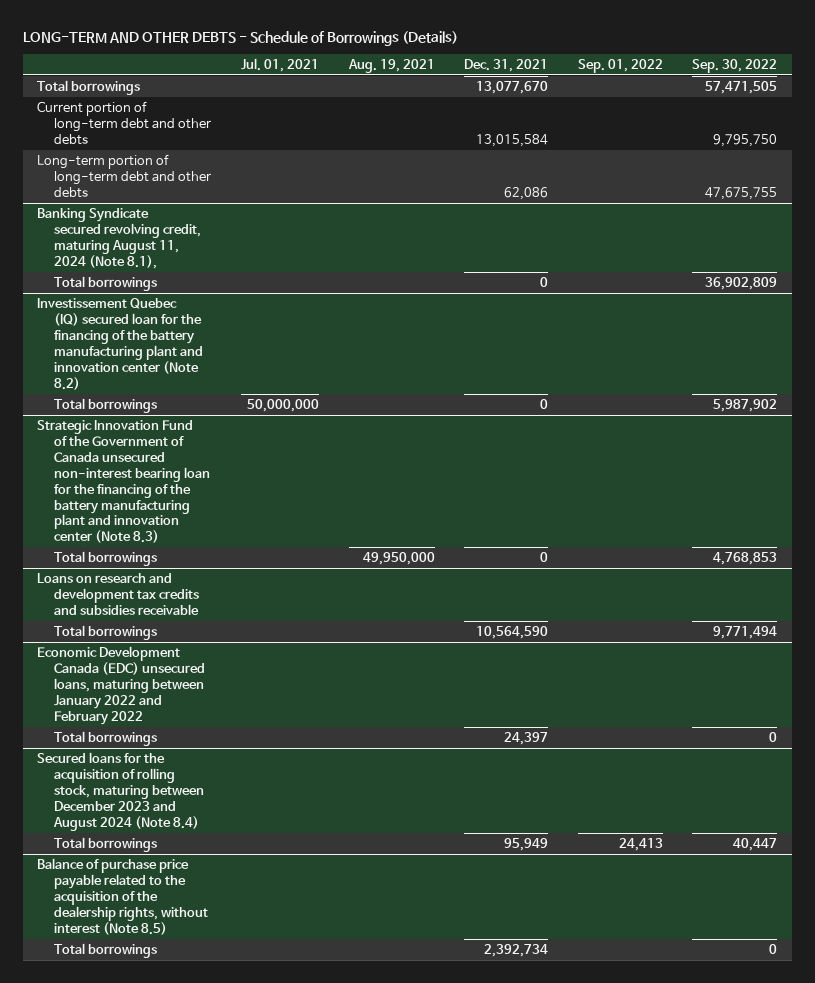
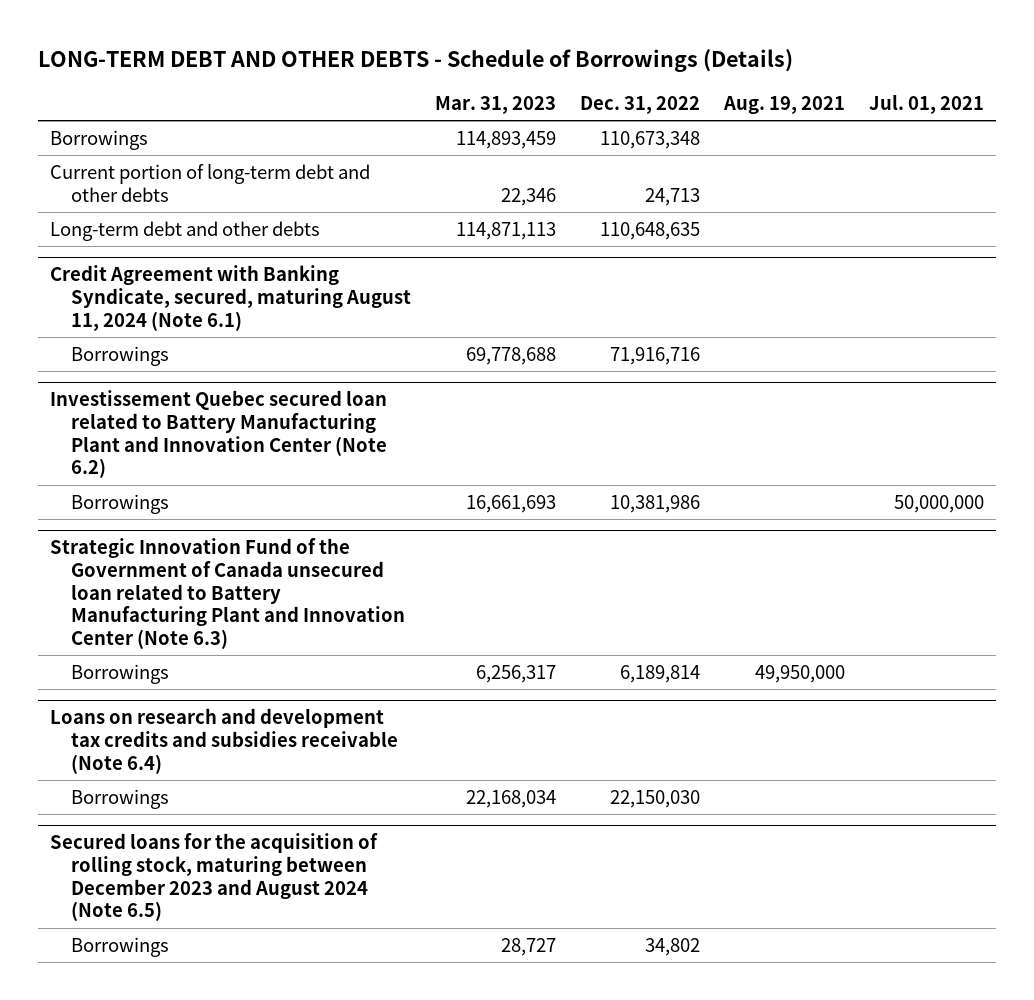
- LONG-TERM AND OTHER DEBTS - Schedule of Borrowings (Details)
+ LONG-TERM DEBT AND OTHER DEBTS - Schedule of Borrowings (Details)
- | Jul. 01, 2021 | Aug. 19, 2021 | Dec. 31, 2021 | Sep. 01, 2022 | Sep. 30, 2022
+ | Mar. 31, 2023 | Dec. 31, 2022 | Aug. 19, 2021 | Jul. 01, 2021
- Total borrowings | | | 13,077,670 | | 57,471,505
+ Borrowings | 114,893,459 | 110,673,348 | |
- Long-term portion of long-term debt and other debts | | | 62,086 | | 47,675,755
- Banking Syndicate secured revolving credit, maturing August 11, 2024 (Note 8.1),
- Total borrowings | | | 0 | | 36,902,809
- Investissement Quebec (IQ) secured loan for the financing of the battery manufacturing plant and innovation center (Note 8.2)
- Total borrowings | 50,000,000 | | 0 | | 5,987,902
- Strategic Innovation Fund of the Government of Canada unsecured non-interest bearing loan for the financing of the battery manufacturing plant and innovation center (Note 8.3)
- Total borrowings | | 49,950,000 | 0 | | 4,768,853
- Loans on research and development tax credits and subsidies receivable
- Total borrowings | | | 10,564,590 | | 9,771,494
- Economic Development Canada (EDC) unsecured loans, maturing between January 2022 and February 2022
- Total borrowings | | | 24,397 | | 0
- Secured loans for the acquisition of rolling stock, maturing between December 2023 and August 2024 (Note 8.4)
- Total borrowings | | | 95,949 | 24,413 | 40,447
- Balance of purchase price payable related to the acquisition of the dealership rights, without interest (Note 8.5)
- Total borrowings | | | 2,392,734 | | 0
+ Long-term debt and other debts | 114,871,113 | 110,648,635 | |
+ Credit Agreement with Banking Syndicate, secured, maturing August 11, 2024 (Note 6.1)
+ Borrowings | 69,778,688 | 71,916,716 | |
+ Investissement Quebec secured loan related to Battery Manufacturing Plant and Innovation Center (Note 6.2)
+ Borrowings | 16,661,693 | 10,381,986 | | 50,000,000
+ Strategic Innovation Fund of the Government of Canada unsecured loan related to Battery Manufacturing Plant and Innovation Center (Note 6.3)
+ Borrowings | 6,256,317 | 6,189,814 | 49,950,000 |
+ Loans on research and development tax credits and subsidies receivable (Note 6.4)
+ Borrowings | 22,168,034 | 22,150,030 | |
+ Secured loans for the acquisition of rolling stock, maturing between December 2023 and August 2024 (Note 6.5)
+ Borrowings | 28,727 | 34,802 | |

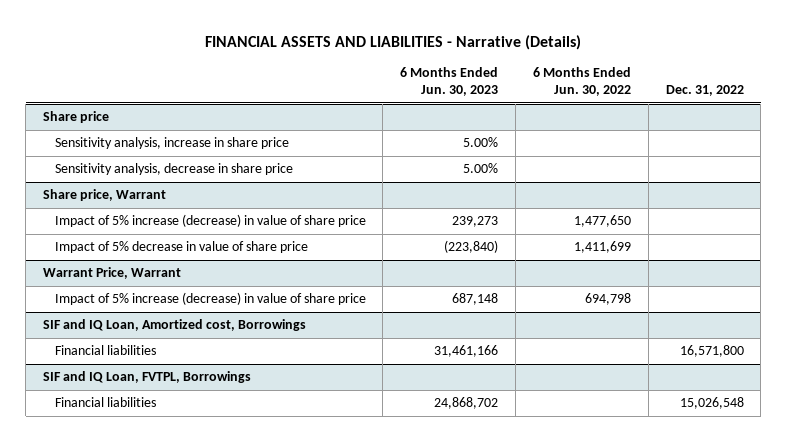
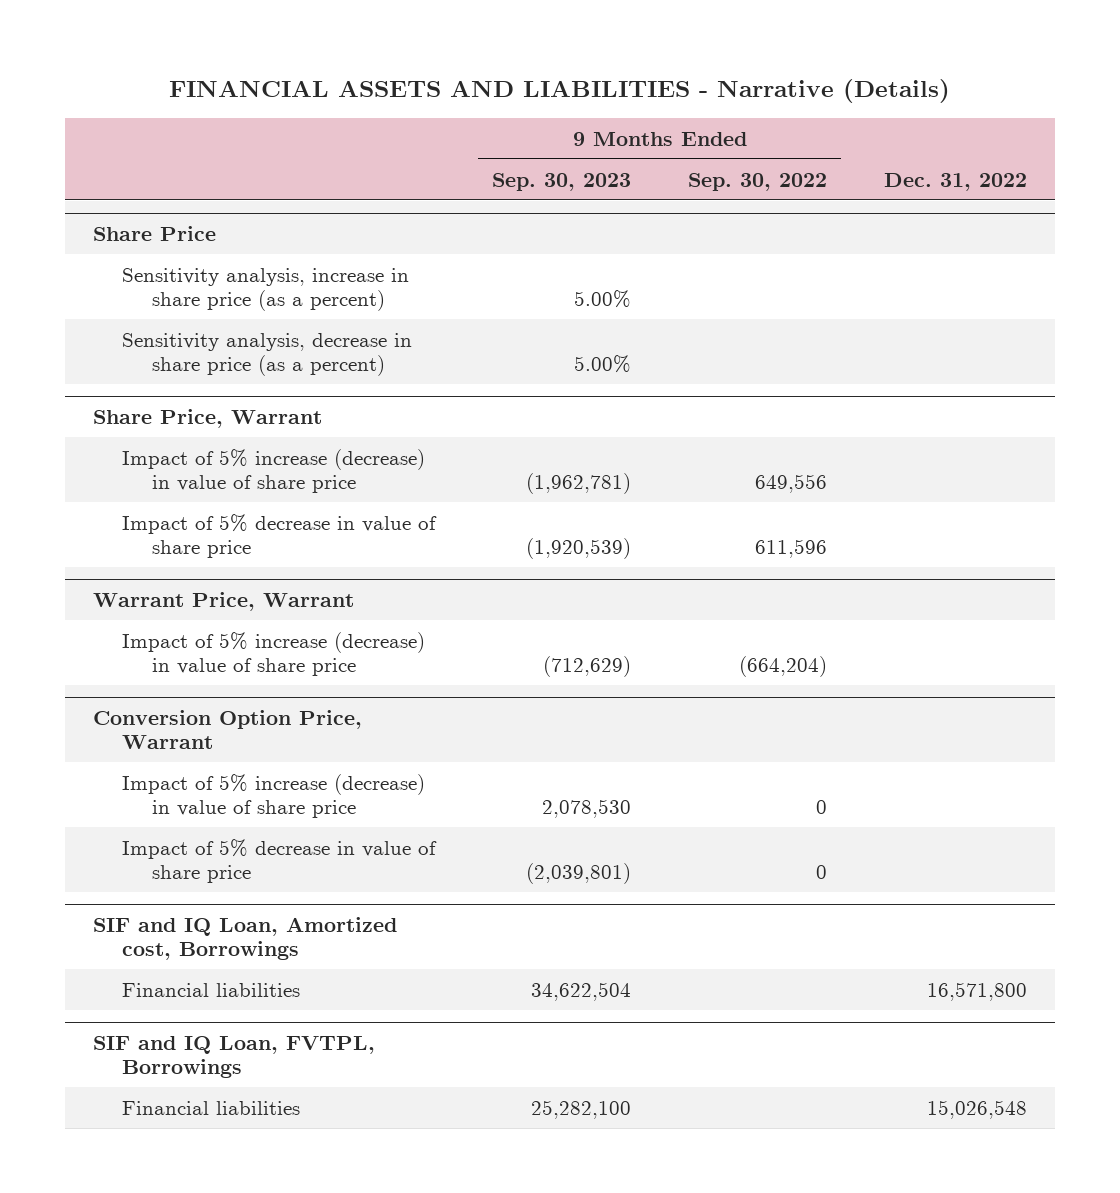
- | 6 Months Ended Jun. 30, 2023 | 6 Months Ended Jun. 30, 2022 | Dec. 31, 2022
+ | 9 Months Ended Sep. 30, 2023 | 9 Months Ended Sep. 30, 2022 | Dec. 31, 2022
- Share price
- Sensitivity analysis, increase in share price | 5.00% | |
- Sensitivity analysis, decrease in share price | 5.00% | |
- Share price, Warrant
+ Share Price
+ Sensitivity analysis, increase in share price (as a percent) | 5.00% | |
+ Sensitivity analysis, decrease in share price (as a percent) | 5.00% | |
+ Share Price, Warrant
+ Conversion Option Price, Warrant
+ Impact of 5% increase (decrease) in value of share price | 2,078,530 | 0 |
+ Impact of 5% decrease in value of share price | (2,039,801) | 0 |

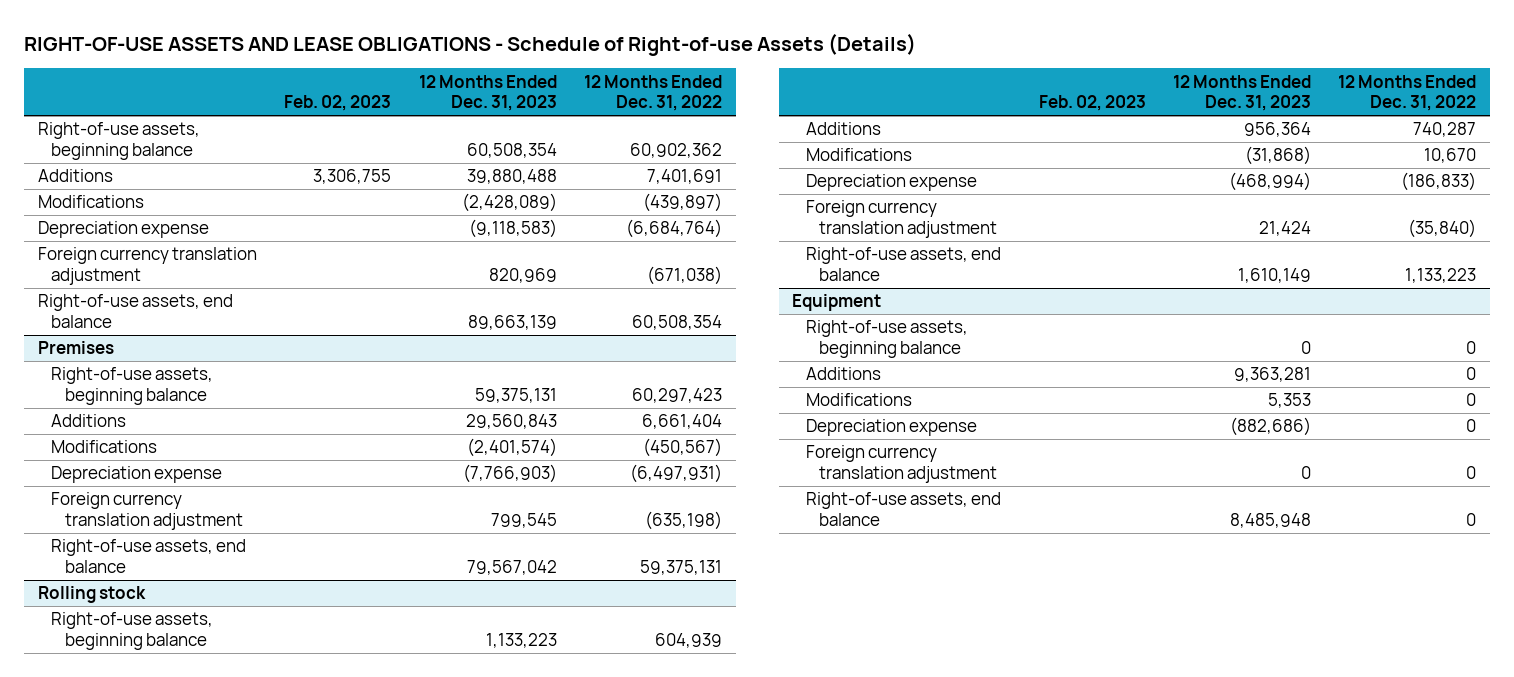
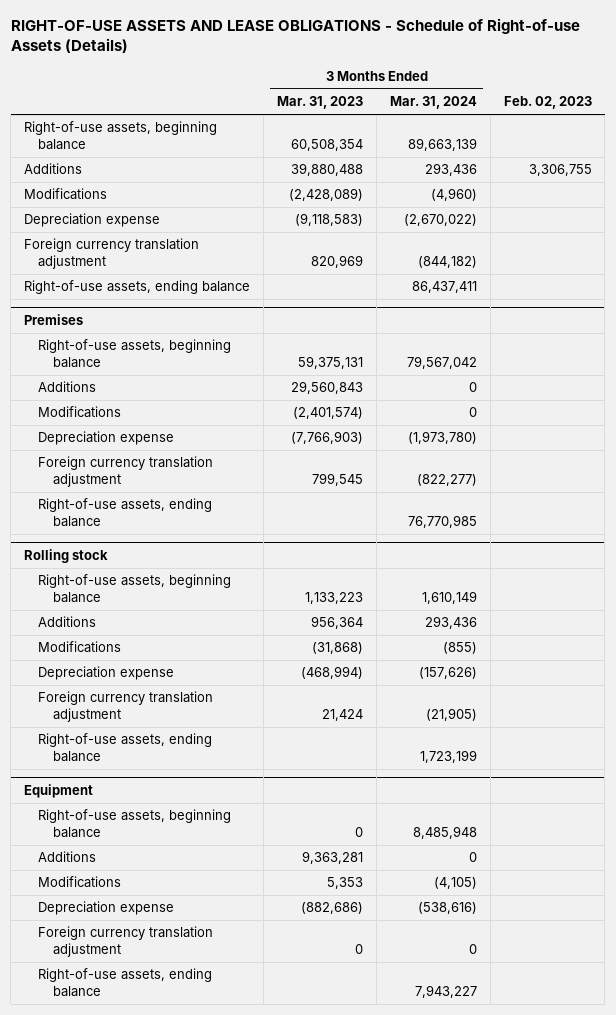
- | Feb. 02, 2023 | 12 Months Ended Dec. 31, 2023 | 12 Months Ended Dec. 31, 2022
+ | 3 Months Ended Mar. 31, 2023 | 3 Months Ended Mar. 31, 2024 | Feb. 02, 2023
- Right-of-use assets, end balance | | 89,663,139 | 60,508,354
+ Right-of-use assets, ending balance | | 86,437,411 |
@ Premises
- Right-of-use assets, end balance | | 79,567,042 | 59,375,131
+ Right-of-use assets, ending balance | | 76,770,985 |
@ Rolling stock
- Right-of-use assets, end balance | | 1,610,149 | 1,133,223
+ Right-of-use assets, ending balance | | 1,723,199 |
@ Equipment
- Right-of-use assets, end balance | | 8,485,948 | 0
+ Right-of-use assets, ending balance | | 7,943,227 |

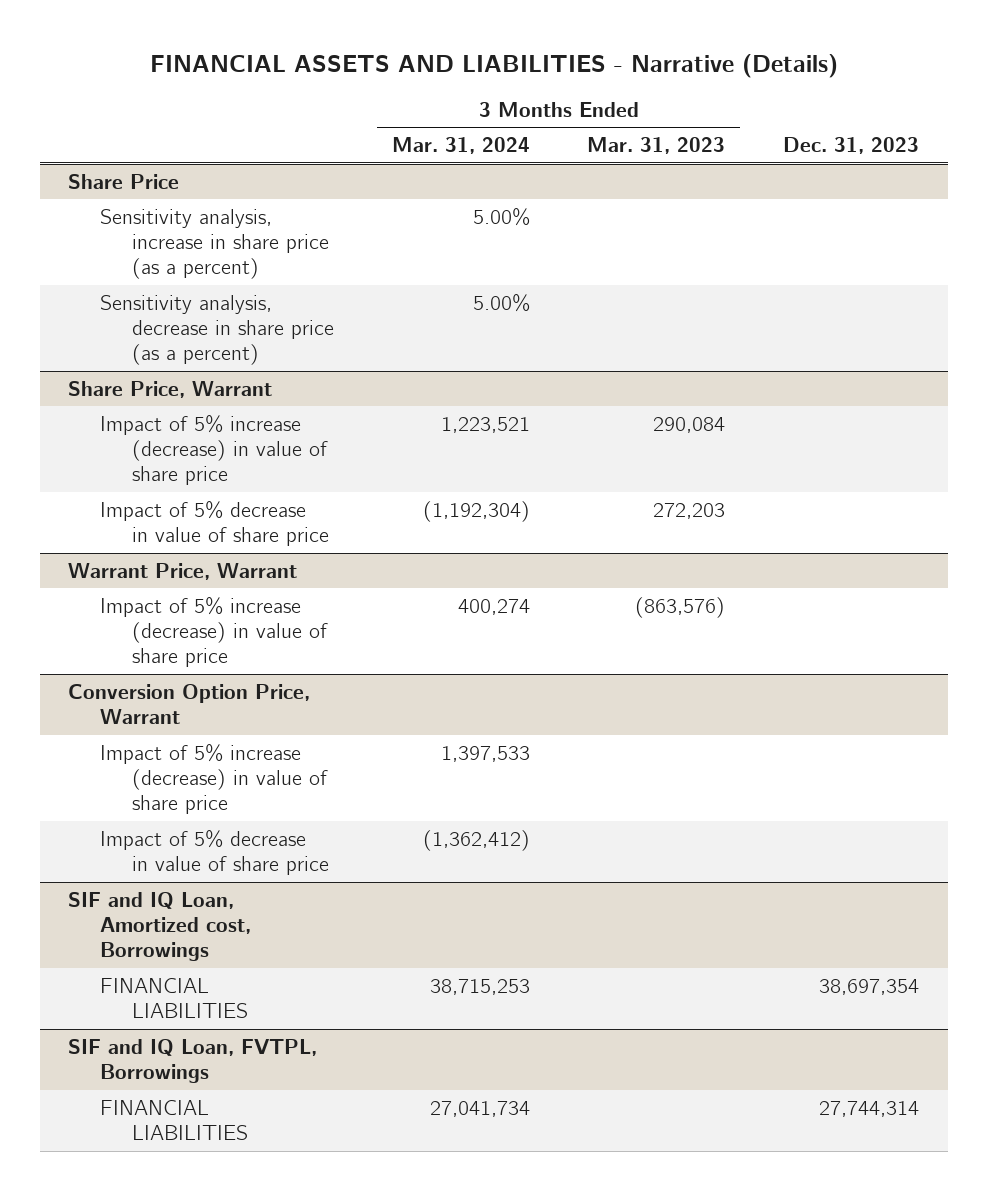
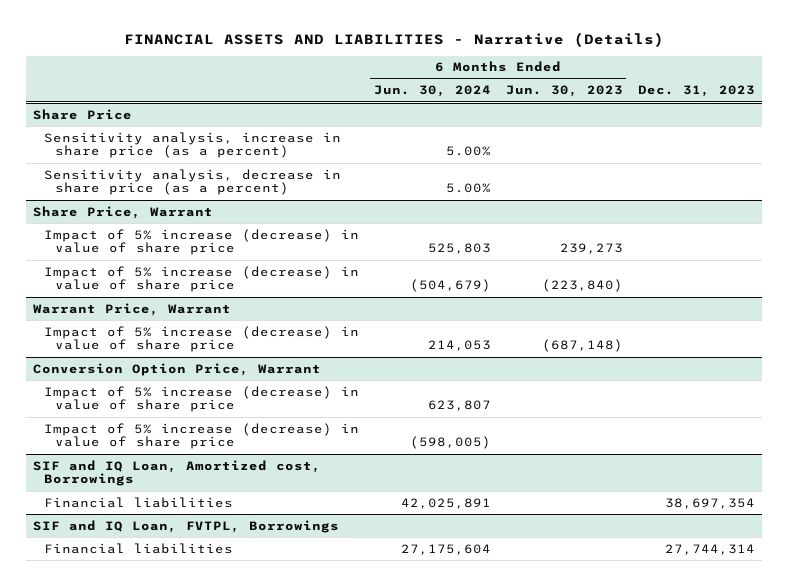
- | 3 Months Ended Mar. 31, 2024 | 3 Months Ended Mar. 31, 2023 | Dec. 31, 2023
+ | 6 Months Ended Jun. 30, 2024 | 6 Months Ended Jun. 30, 2023 | Dec. 31, 2023
@ Share Price, Warrant
- Impact of 5% decrease in value of share price | (1,192,304) | 272,203 |
+ Impact of 5% increase (decrease) in value of share price | (504,679) | (223,840) |
@ Conversion Option Price, Warrant
- Impact of 5% decrease in value of share price | (1,362,412) | |
+ Impact of 5% increase (decrease) in value of share price | (598,005) | |
@ SIF and IQ Loan, Amortized cost, Borrowings
- FINANCIAL LIABILITIES | 38,715,253 | | 38,697,354
+ Financial liabilities | 42,025,891 | | 38,697,354
@ SIF and IQ Loan, FVTPL, Borrowings
- FINANCIAL LIABILITIES | 27,041,734 | | 27,744,314
+ Financial liabilities | 27,175,604 | | 27,744,314

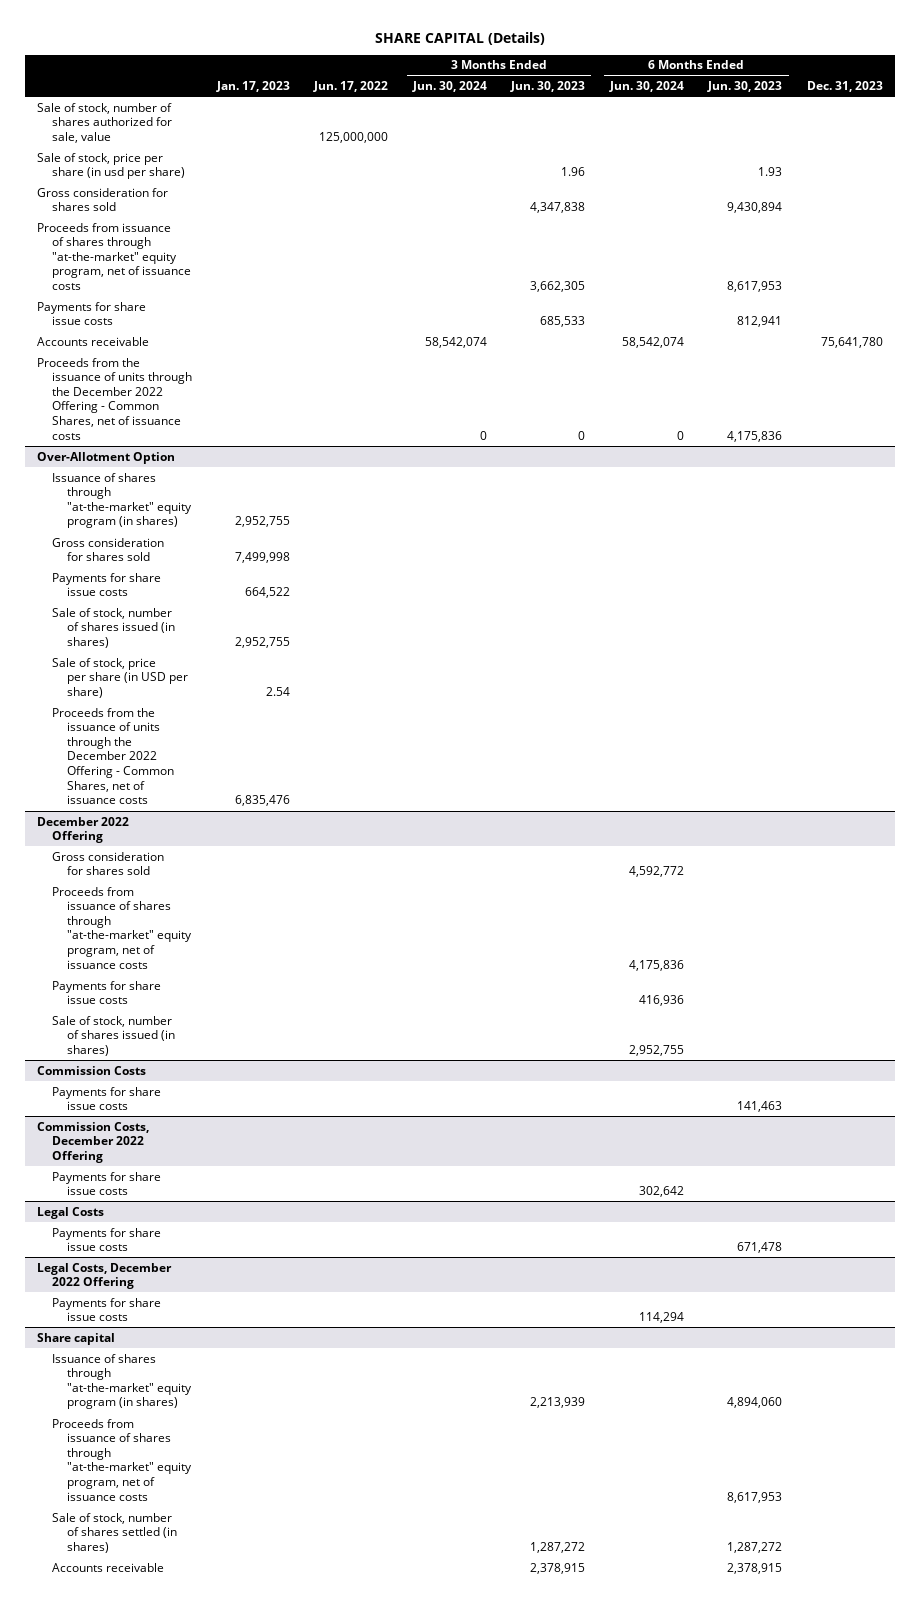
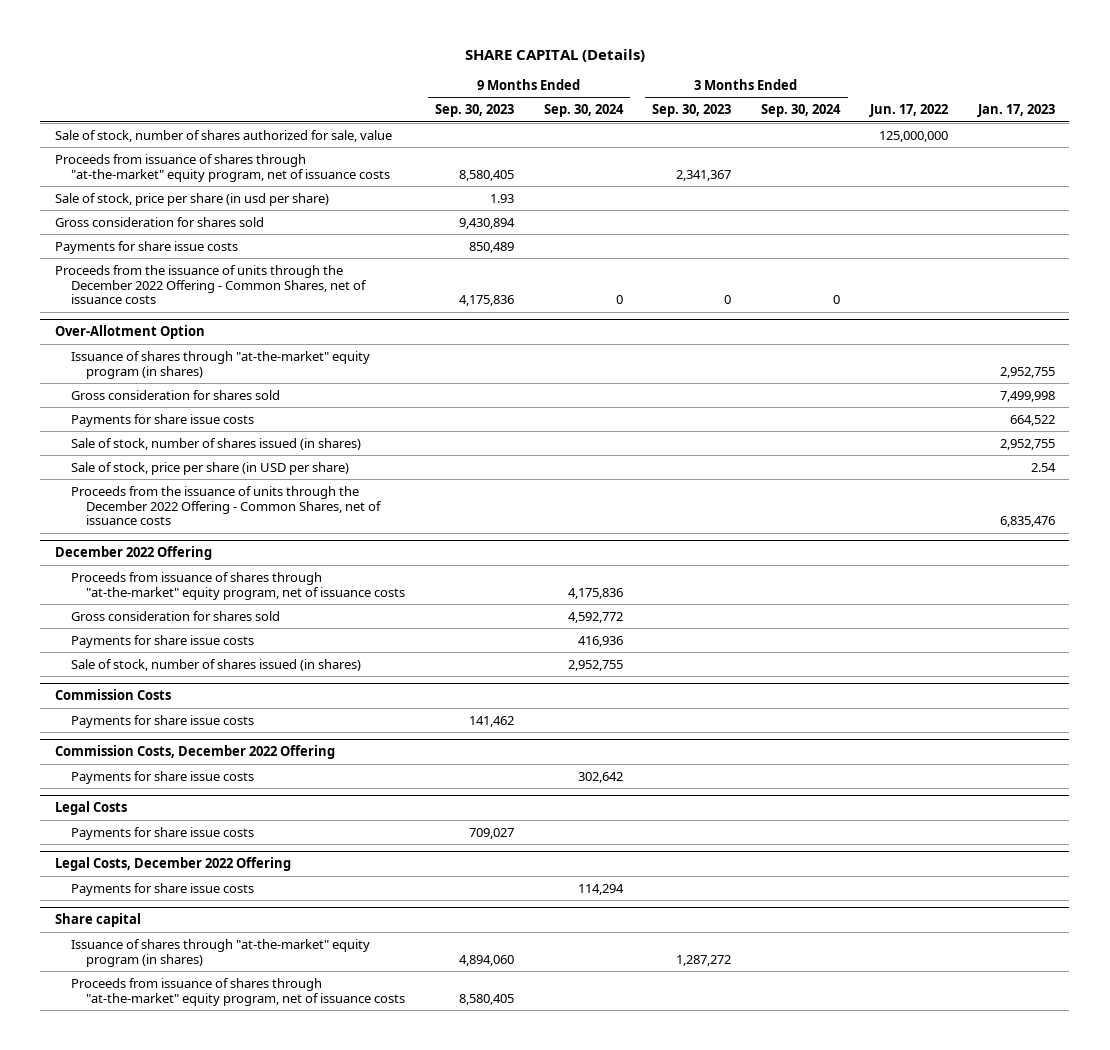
- | Jan. 17, 2023 | Jun. 17, 2022 | 3 Months Ended Jun. 30, 2024 | 3 Months Ended Jun. 30, 2023 | 6 Months Ended Jun. 30, 2024 | 6 Months Ended Jun. 30, 2023 | Dec. 31, 2023
+ | 9 Months Ended Sep. 30, 2023 | 9 Months Ended Sep. 30, 2024 | 3 Months Ended Sep. 30, 2023 | 3 Months Ended Sep. 30, 2024 | Jun. 17, 2022 | Jan. 17, 2023
moved up: Proceeds from issuance of shares through "at-the-market" equity program, net of issuance costs | 8,580,405 | | 2,341,367 | | |
- Accounts receivable | | | 58,542,074 | | 58,542,074 | | 75,641,780
@ December 2022 Offering
moved down: Gross consideration for shares sold | | 4,592,772 | | | |
@ Share capital
- Sale of stock, number of shares settled (in shares) | | | | 1,287,272 | | 1,287,272 |
- Accounts receivable | | | | 2,378,915 | | 2,378,915 |

